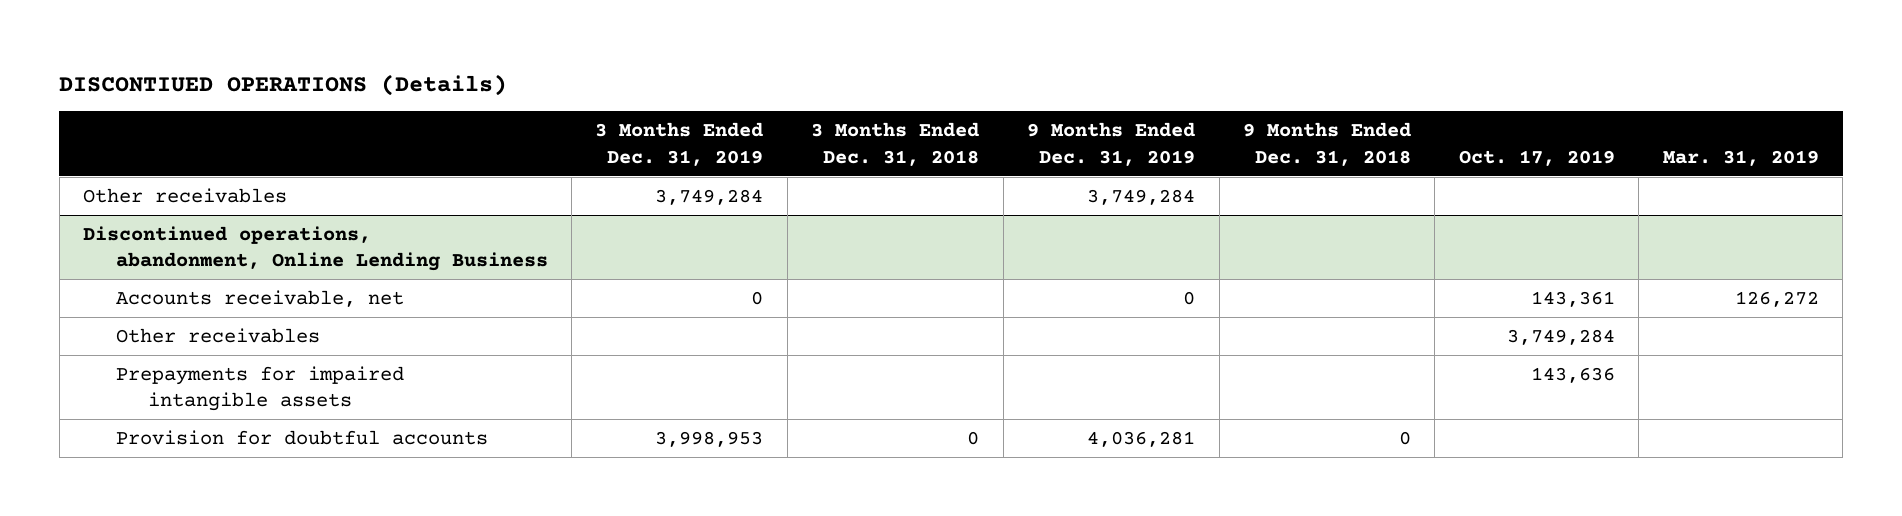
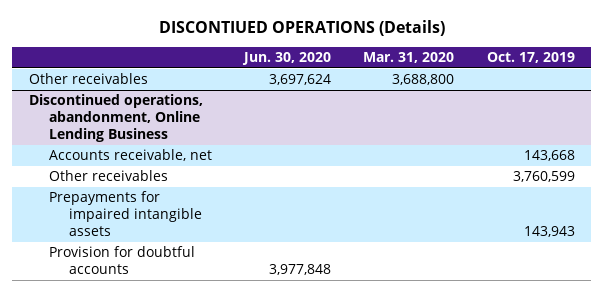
- | 3 Months Ended Dec. 31, 2019 | 3 Months Ended Dec. 31, 2018 | 9 Months Ended Dec. 31, 2019 | 9 Months Ended Dec. 31, 2018 | Oct. 17, 2019 | Mar. 31, 2019
+ | Jun. 30, 2020 | Mar. 31, 2020 | Oct. 17, 2019
@ Discontinued operations, abandonment, Online Lending Business
- Accounts receivable, net | 0 | | 0 | | 143,361 | 126,272
- Other receivables | | | | | 3,749,284 |
- Prepayments for impaired intangible assets | | | | | 143,636 |
+ Accounts receivable, net | | | 143,668
+ Other receivables | | | 3,760,599
+ Prepayments for impaired intangible assets | | | 143,943

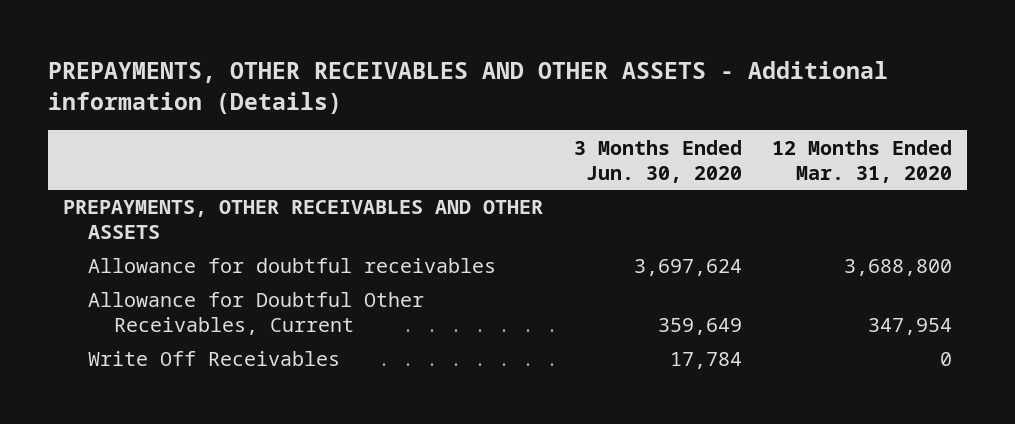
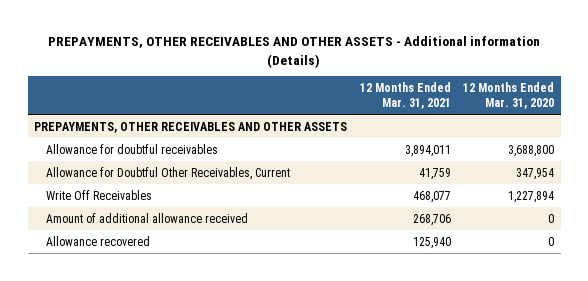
- | 3 Months Ended Jun. 30, 2020 | 12 Months Ended Mar. 31, 2020
+ | 12 Months Ended Mar. 31, 2021 | 12 Months Ended Mar. 31, 2020
- Write Off Receivables | 17,784 | 0
+ Write Off Receivables | 468,077 | 1,227,894
+ Amount of additional allowance received | 268,706 | 0
+ Allowance recovered | 125,940 | 0

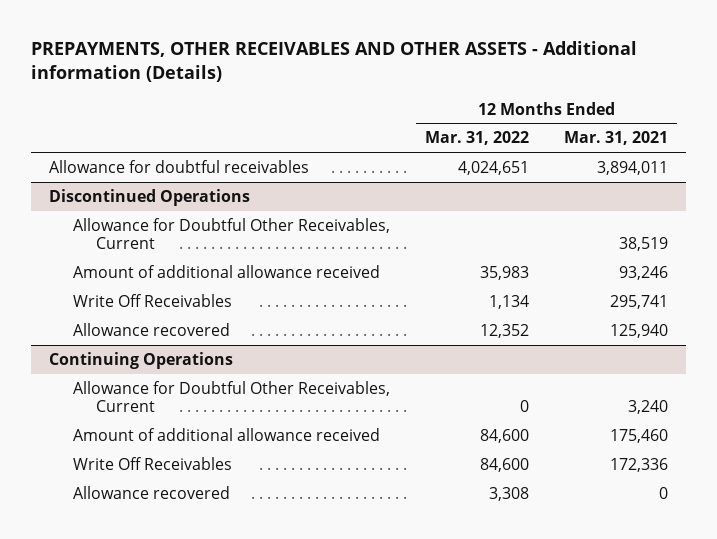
- | 12 Months Ended Mar. 31, 2021 | 12 Months Ended Mar. 31, 2020
+ | 12 Months Ended Mar. 31, 2022 | 12 Months Ended Mar. 31, 2021
- PREPAYMENTS, OTHER RECEIVABLES AND OTHER ASSETS
- Allowance for Doubtful Other Receivables, Current | 41,759 | 347,954
- Write Off Receivables | 468,077 | 1,227,894
- Amount of additional allowance received | 268,706 | 0
+ Discontinued Operations
+ Allowance for Doubtful Other Receivables, Current | | 38,519
+ Amount of additional allowance received | 35,983 | 93,246
+ Write Off Receivables | 1,134 | 295,741
+ Continuing Operations
+ Allowance for Doubtful Other Receivables, Current | 0 | 3,240
+ Amount of additional allowance received | 84,600 | 175,460
+ Write Off Receivables | 84,600 | 172,336
+ Allowance recovered | 3,308 | 0

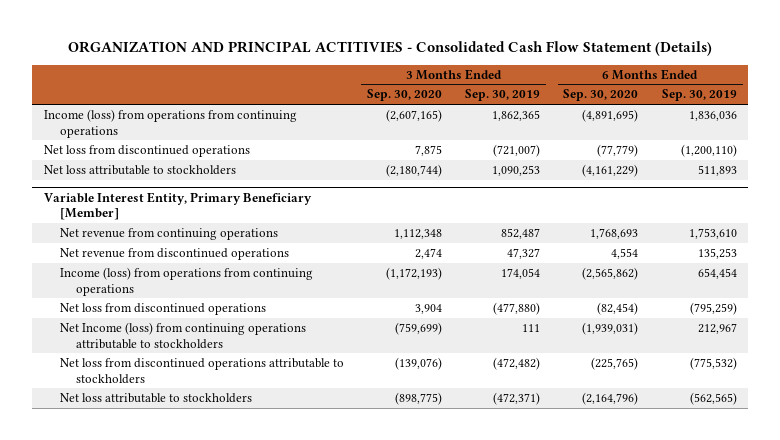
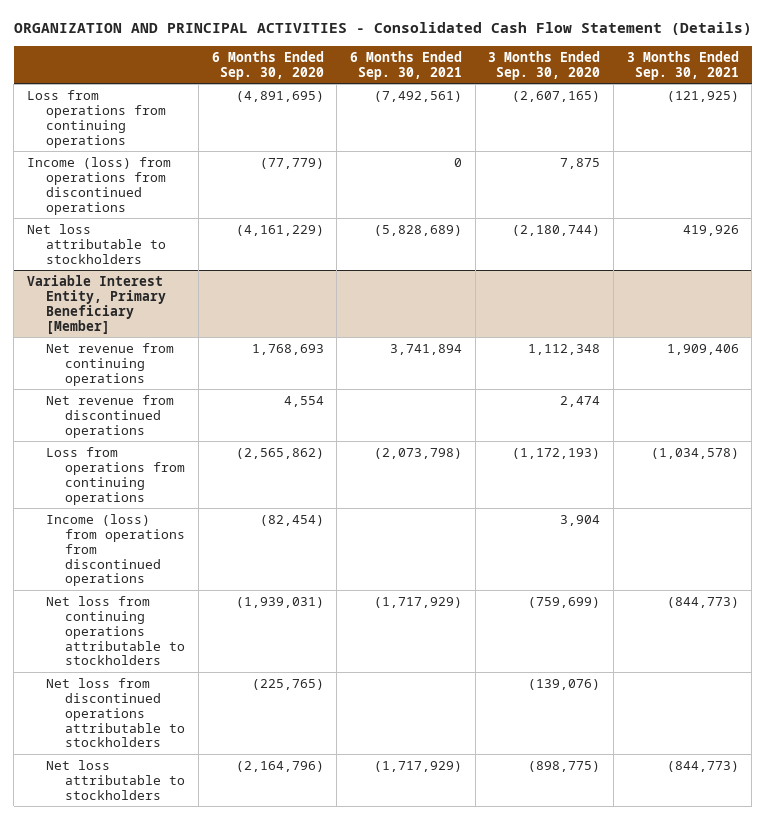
- ORGANIZATION AND PRINCIPAL ACTITIVIES - Consolidated Cash Flow Statement (Details)
+ ORGANIZATION AND PRINCIPAL ACTIVITIES - Consolidated Cash Flow Statement (Details)
- | 3 Months Ended Sep. 30, 2020 | 3 Months Ended Sep. 30, 2019 | 6 Months Ended Sep. 30, 2020 | 6 Months Ended Sep. 30, 2019
+ | 6 Months Ended Sep. 30, 2020 | 6 Months Ended Sep. 30, 2021 | 3 Months Ended Sep. 30, 2020 | 3 Months Ended Sep. 30, 2021
- Income (loss) from operations from continuing operations | (2,607,165) | 1,862,365 | (4,891,695) | 1,836,036
- Net loss from discontinued operations | 7,875 | (721,007) | (77,779) | (1,200,110)
+ Loss from operations from continuing operations | (4,891,695) | (7,492,561) | (2,607,165) | (121,925)
+ Income (loss) from operations from discontinued operations | (77,779) | 0 | 7,875 |
@ Variable Interest Entity, Primary Beneficiary [Member]
- Income (loss) from operations from continuing operations | (1,172,193) | 174,054 | (2,565,862) | 654,454
- Net loss from discontinued operations | 3,904 | (477,880) | (82,454) | (795,259)
- Net Income (loss) from continuing operations attributable to stockholders | (759,699) | 111 | (1,939,031) | 212,967
+ Loss from operations from continuing operations | (2,565,862) | (2,073,798) | (1,172,193) | (1,034,578)
+ Income (loss) from operations from discontinued operations | (82,454) | | 3,904 |
+ Net loss from continuing operations attributable to stockholders | (1,939,031) | (1,717,929) | (759,699) | (844,773)

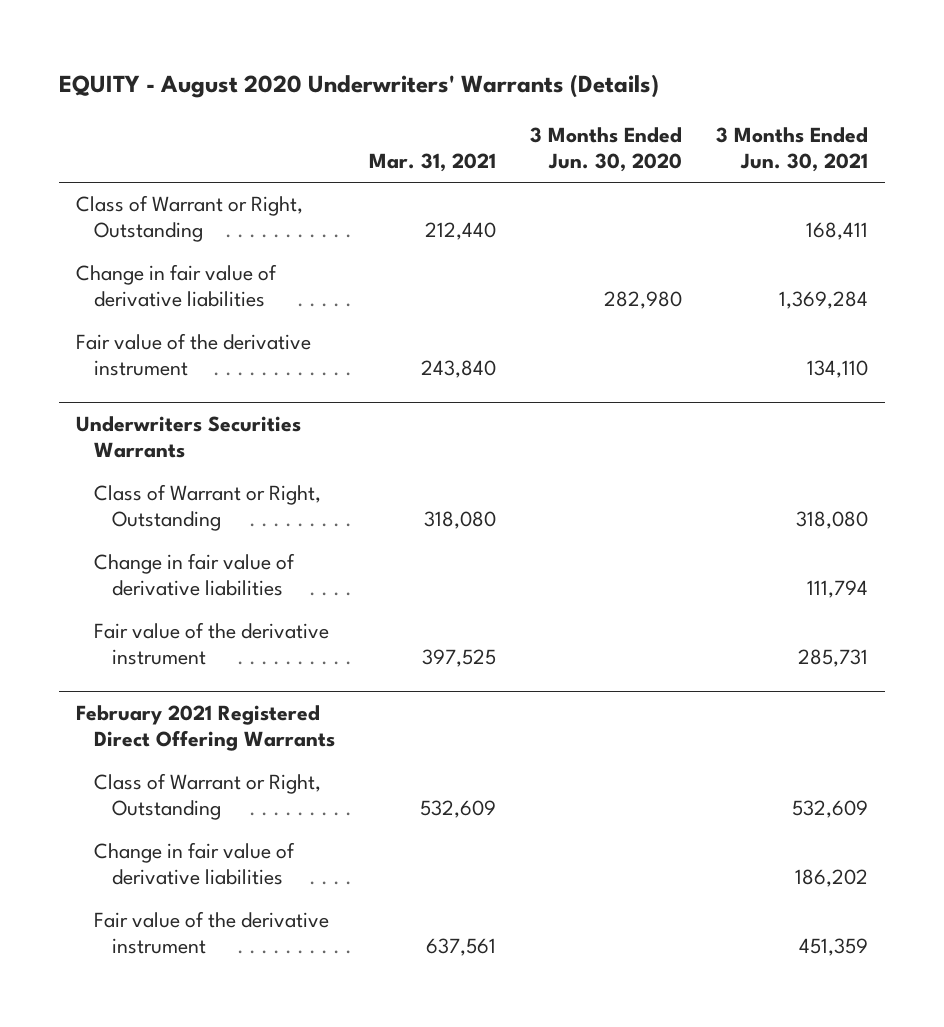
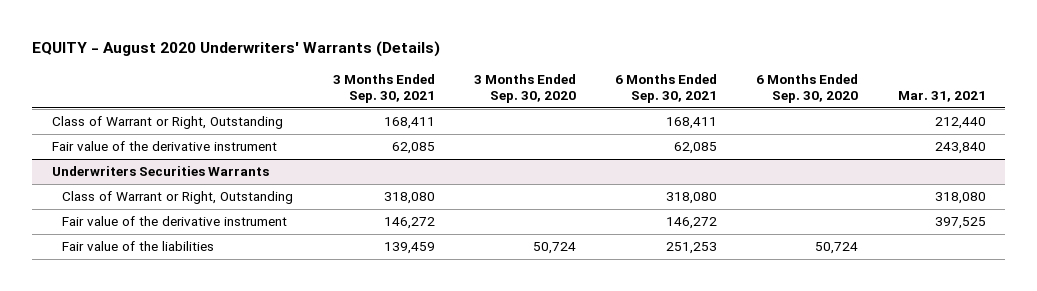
- | Mar. 31, 2021 | 3 Months Ended Jun. 30, 2020 | 3 Months Ended Jun. 30, 2021
+ | 3 Months Ended Sep. 30, 2021 | 3 Months Ended Sep. 30, 2020 | 6 Months Ended Sep. 30, 2021 | 6 Months Ended Sep. 30, 2020 | Mar. 31, 2021
- Change in fair value of derivative liabilities | | 282,980 | 1,369,284
@ Underwriters Securities Warrants
- Change in fair value of derivative liabilities | | | 111,794
- February 2021 Registered Direct Offering Warrants
- Class of Warrant or Right, Outstanding | 532,609 | | 532,609
- Change in fair value of derivative liabilities | | | 186,202
- Fair value of the derivative instrument | 637,561 | | 451,359
@ Underwriters Securities Warrants
+ Fair value of the liabilities | 139,459 | 50,724 | 251,253 | 50,724 |

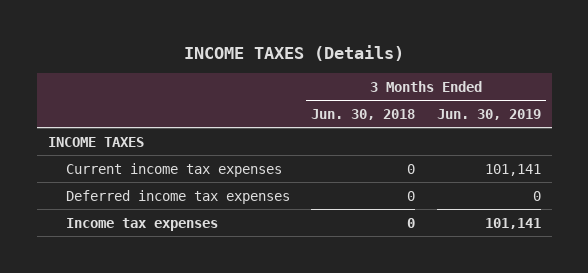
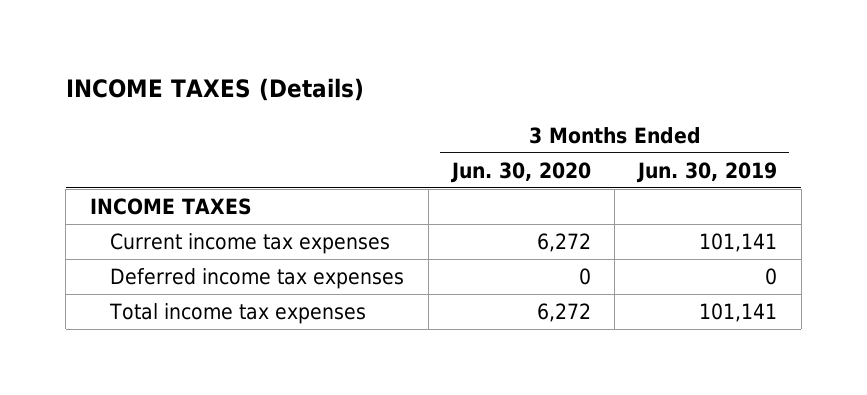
- | 3 Months Ended Jun. 30, 2018 | 3 Months Ended Jun. 30, 2019
+ | 3 Months Ended Jun. 30, 2020 | 3 Months Ended Jun. 30, 2019
- Income tax expenses | 0 | 101,141
+ Total income tax expenses | 6,272 | 101,141

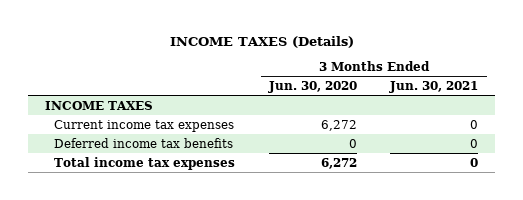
- | 3 Months Ended Jun. 30, 2020 | 3 Months Ended Jun. 30, 2019
+ | 3 Months Ended Jun. 30, 2020 | 3 Months Ended Jun. 30, 2021
- Deferred income tax expenses | 0 | 0
+ Deferred income tax benefits | 0 | 0

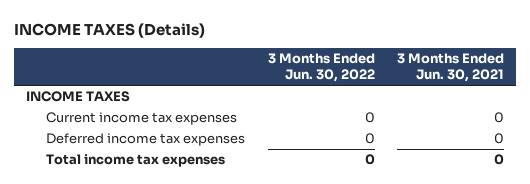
- | 3 Months Ended Jun. 30, 2020 | 3 Months Ended Jun. 30, 2021
+ | 3 Months Ended Jun. 30, 2022 | 3 Months Ended Jun. 30, 2021
- Deferred income tax benefits | 0 | 0
+ Deferred income tax expenses | 0 | 0

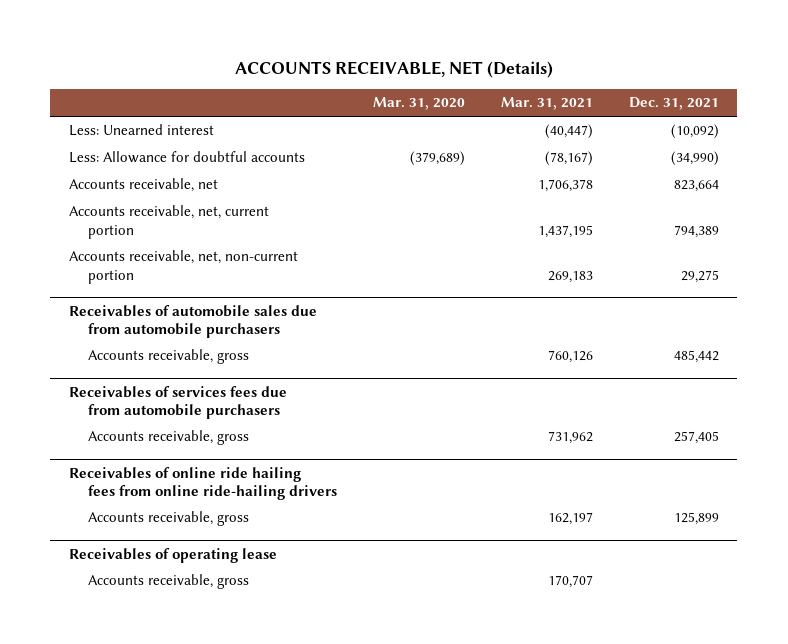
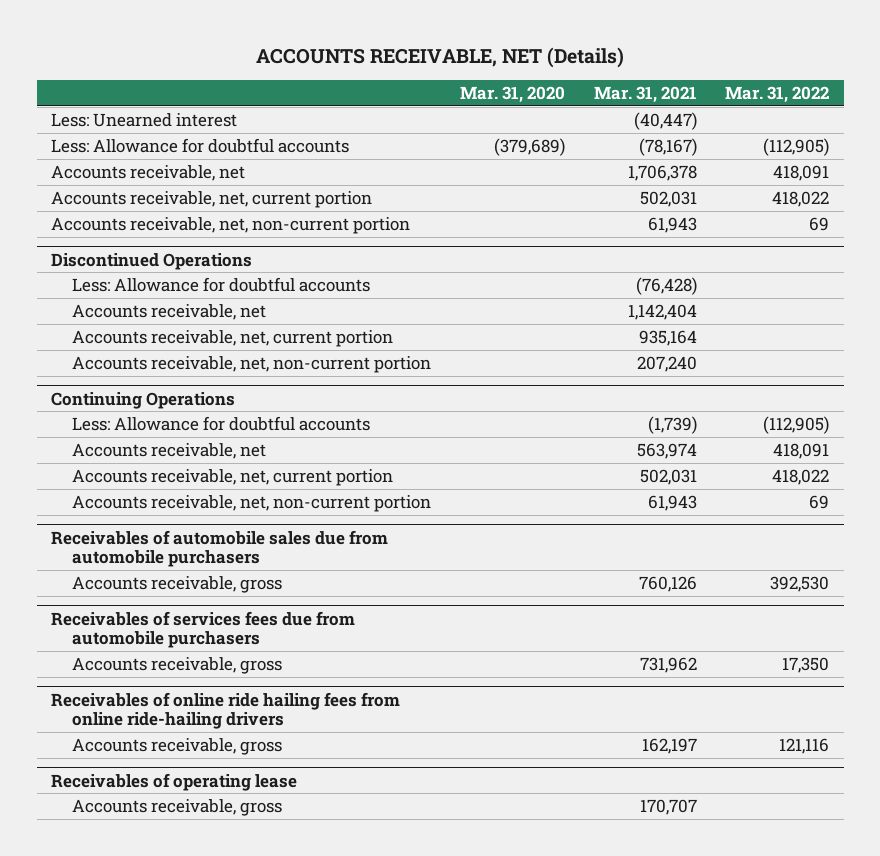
- | Mar. 31, 2020 | Mar. 31, 2021 | Dec. 31, 2021
+ | Mar. 31, 2020 | Mar. 31, 2021 | Mar. 31, 2022
- Accounts receivable, net, current portion | | 1,437,195 | 794,389
- Accounts receivable, net, non-current portion | | 269,183 | 29,275
+ Accounts receivable, net, current portion | | 502,031 | 418,022
+ Accounts receivable, net, non-current portion | | 61,943 | 69
+ Discontinued Operations
+ Less: Allowance for doubtful accounts | | (76,428) |
+ Accounts receivable, net | | 1,142,404 |
+ Accounts receivable, net, current portion | | 935,164 |
+ Accounts receivable, net, non-current portion | | 207,240 |
+ Continuing Operations
+ Less: Allowance for doubtful accounts | | (1,739) | (112,905)
+ Accounts receivable, net | | 563,974 | 418,091
+ Accounts receivable, net, current portion | | 502,031 | 418,022
+ Accounts receivable, net, non-current portion | | 61,943 | 69

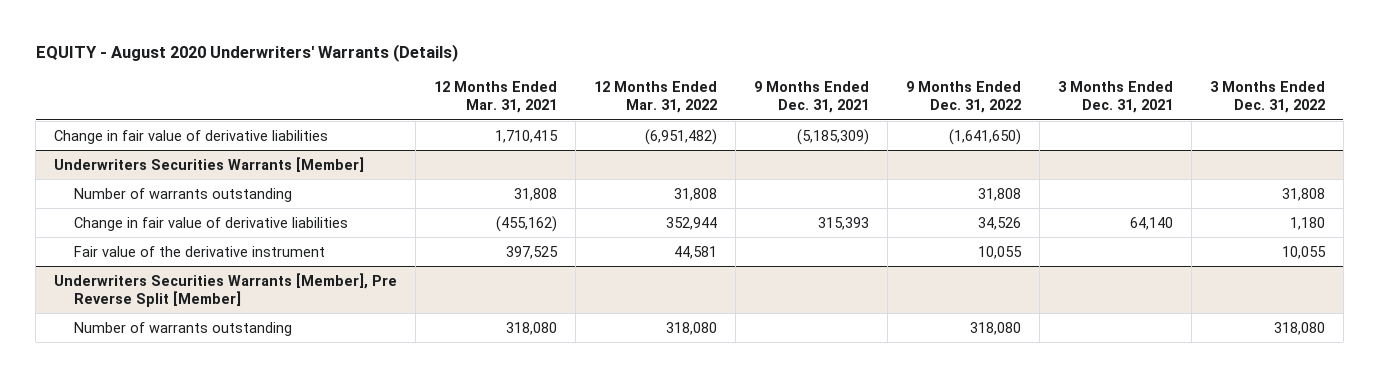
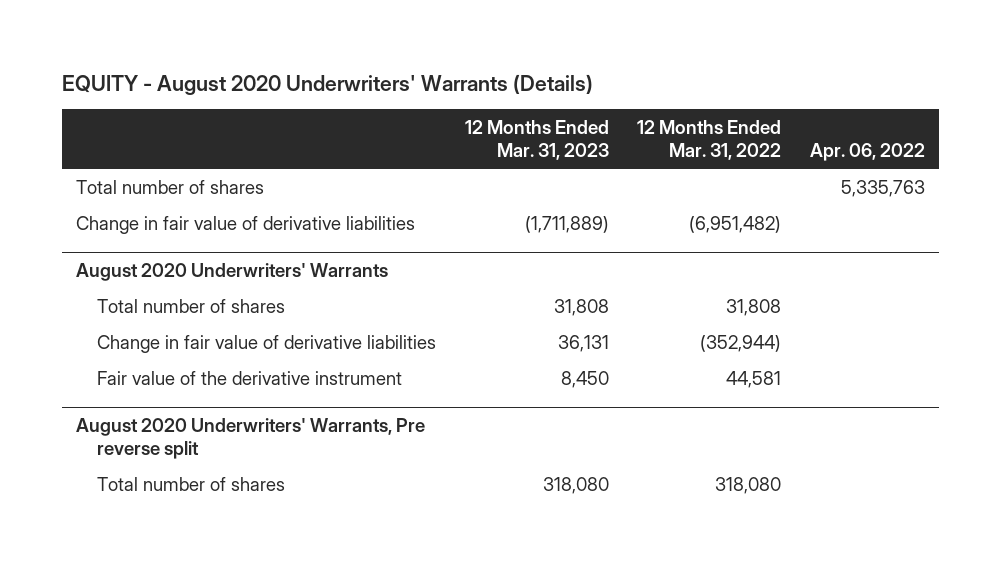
- | 12 Months Ended Mar. 31, 2021 | 12 Months Ended Mar. 31, 2022 | 9 Months Ended Dec. 31, 2021 | 9 Months Ended Dec. 31, 2022 | 3 Months Ended Dec. 31, 2021 | 3 Months Ended Dec. 31, 2022
+ | 12 Months Ended Mar. 31, 2023 | 12 Months Ended Mar. 31, 2022 | Apr. 06, 2022
+ Total number of shares | | | 5,335,763
- Underwriters Securities Warrants [Member]
- Number of warrants outstanding | 31,808 | 31,808 | | 31,808 | | 31,808
- Change in fair value of derivative liabilities | (455,162) | 352,944 | 315,393 | 34,526 | 64,140 | 1,180
+ August 2020 Underwriters' Warrants
+ Total number of shares | 31,808 | 31,808 |
+ Change in fair value of derivative liabilities | 36,131 | (352,944) |
- Underwriters Securities Warrants [Member], Pre Reverse Split [Member]
- Number of warrants outstanding | 318,080 | 318,080 | | 318,080 | | 318,080
+ August 2020 Underwriters' Warrants, Pre reverse split
+ Total number of shares | 318,080 | 318,080 |

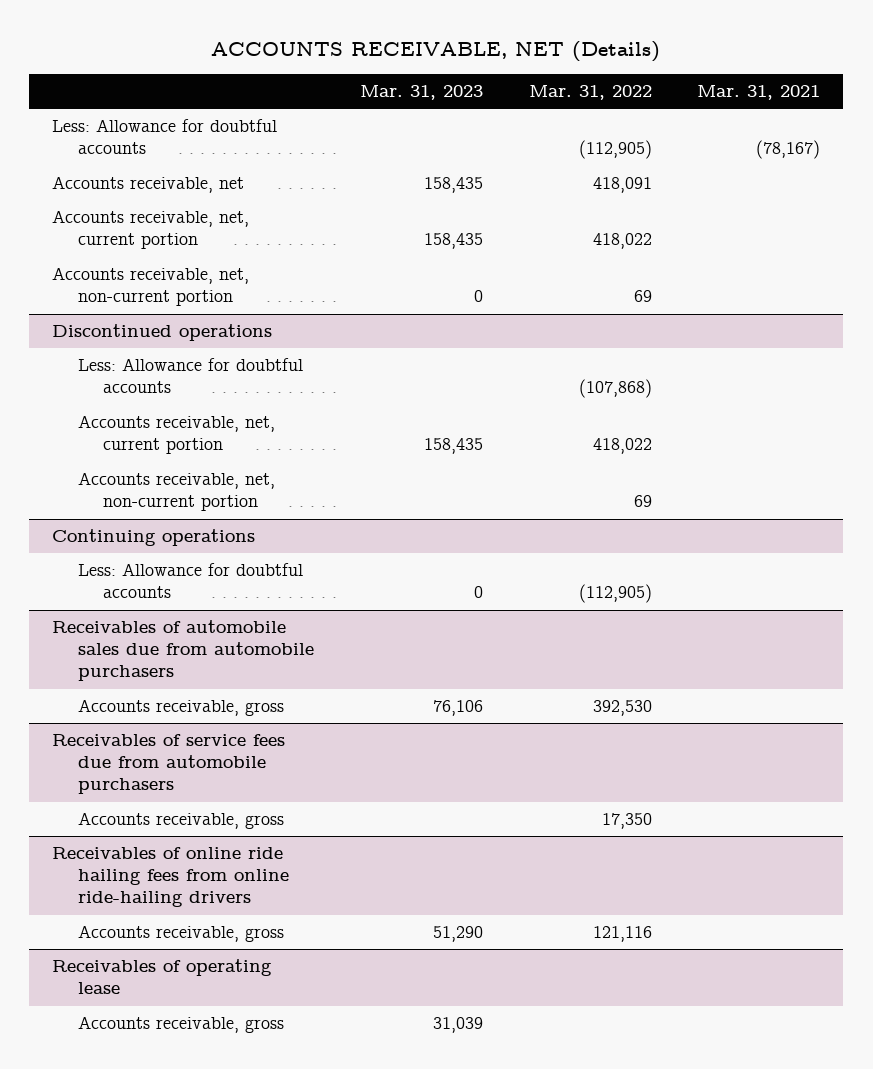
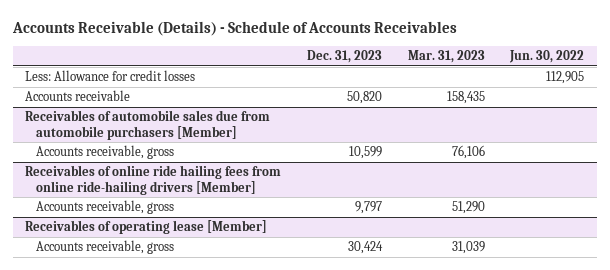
- ACCOUNTS RECEIVABLE, NET (Details)
+ Accounts Receivable (Details) - Schedule of Accounts Receivables
- | Mar. 31, 2023 | Mar. 31, 2022 | Mar. 31, 2021
+ | Dec. 31, 2023 | Mar. 31, 2023 | Jun. 30, 2022
- Less: Allowance for doubtful accounts | | (112,905) | (78,167)
- Accounts receivable, net | 158,435 | 418,091 |
- Accounts receivable, net, current portion | 158,435 | 418,022 |
- Accounts receivable, net, non-current portion | 0 | 69 |
- Discontinued operations
- Less: Allowance for doubtful accounts | | (107,868) |
- Accounts receivable, net, current portion | 158,435 | 418,022 |
- Accounts receivable, net, non-current portion | | 69 |
- Continuing operations
- Less: Allowance for doubtful accounts | 0 | (112,905) |
- Receivables of automobile sales due from automobile purchasers
+ Less: Allowance for credit losses | | | 112,905
+ Accounts receivable | 50,820 | 158,435 |
+ Receivables of automobile sales due from automobile purchasers [Member]
- Receivables of service fees due from automobile purchasers
- Accounts receivable, gross | | 17,350 |
- Receivables of online ride hailing fees from online ride-hailing drivers
+ Receivables of online ride hailing fees from online ride-hailing drivers [Member]
- Receivables of operating lease
+ Receivables of operating lease [Member]

